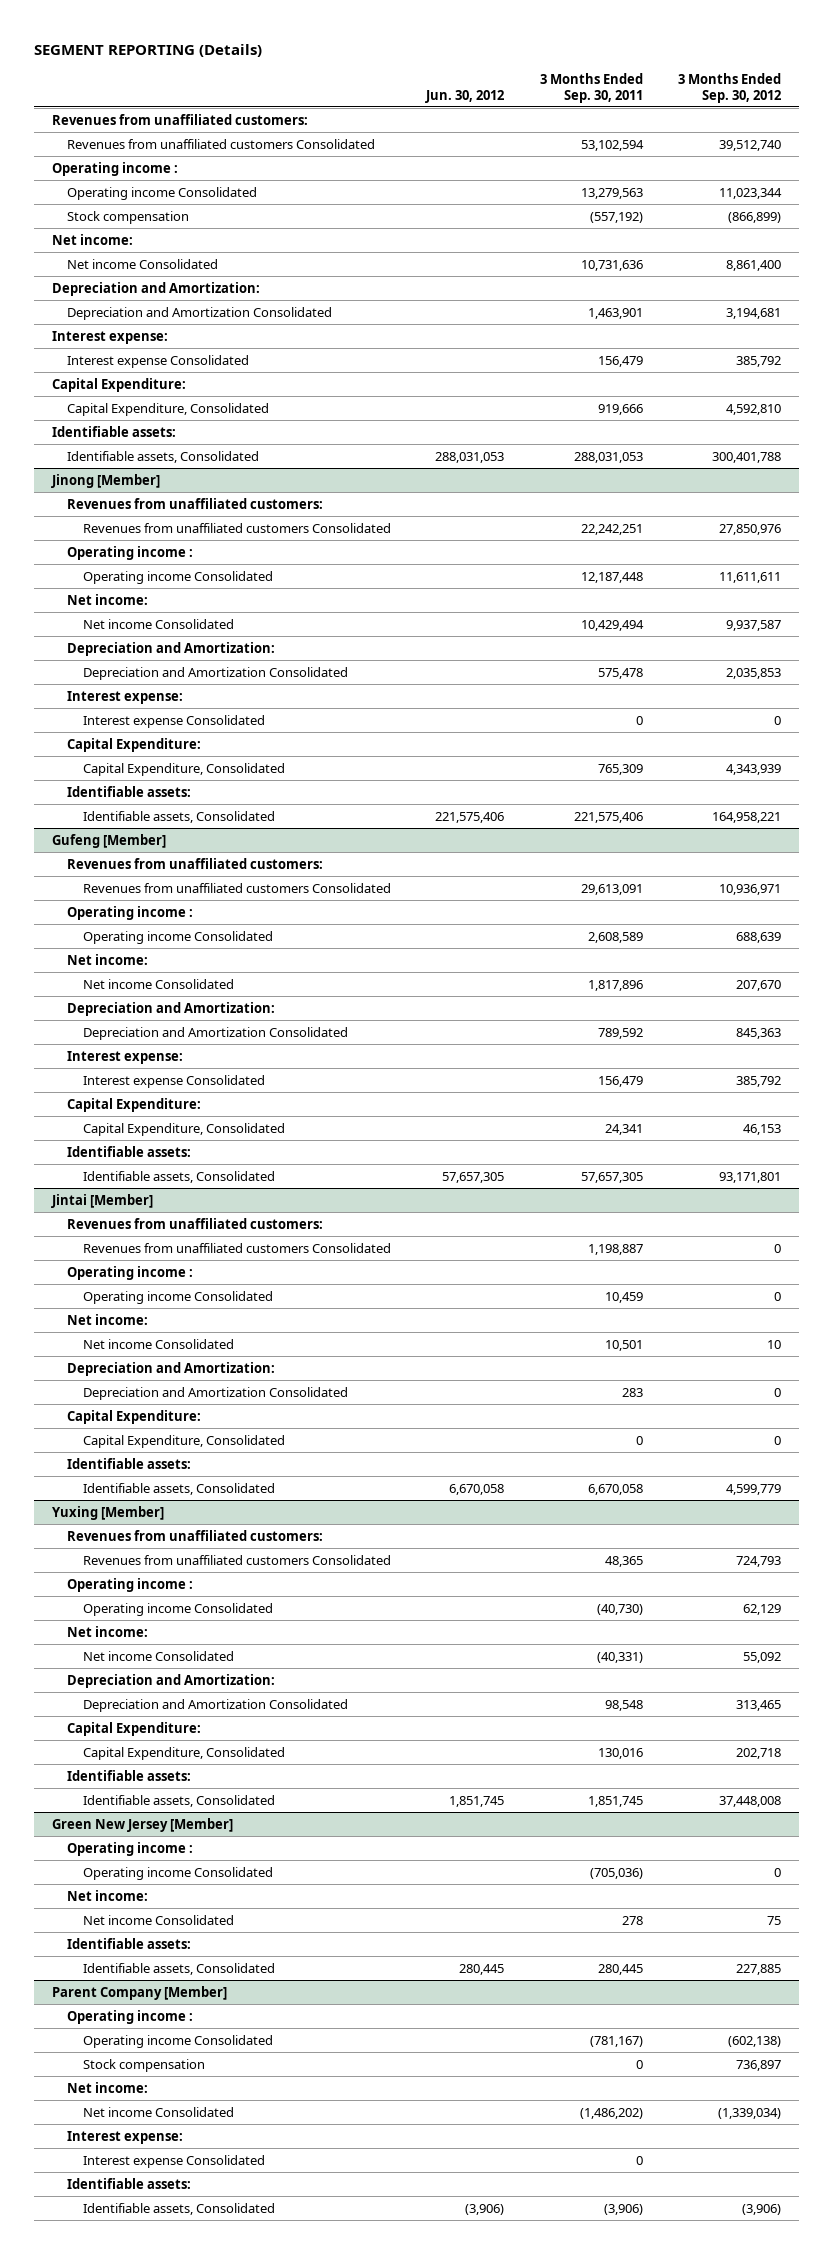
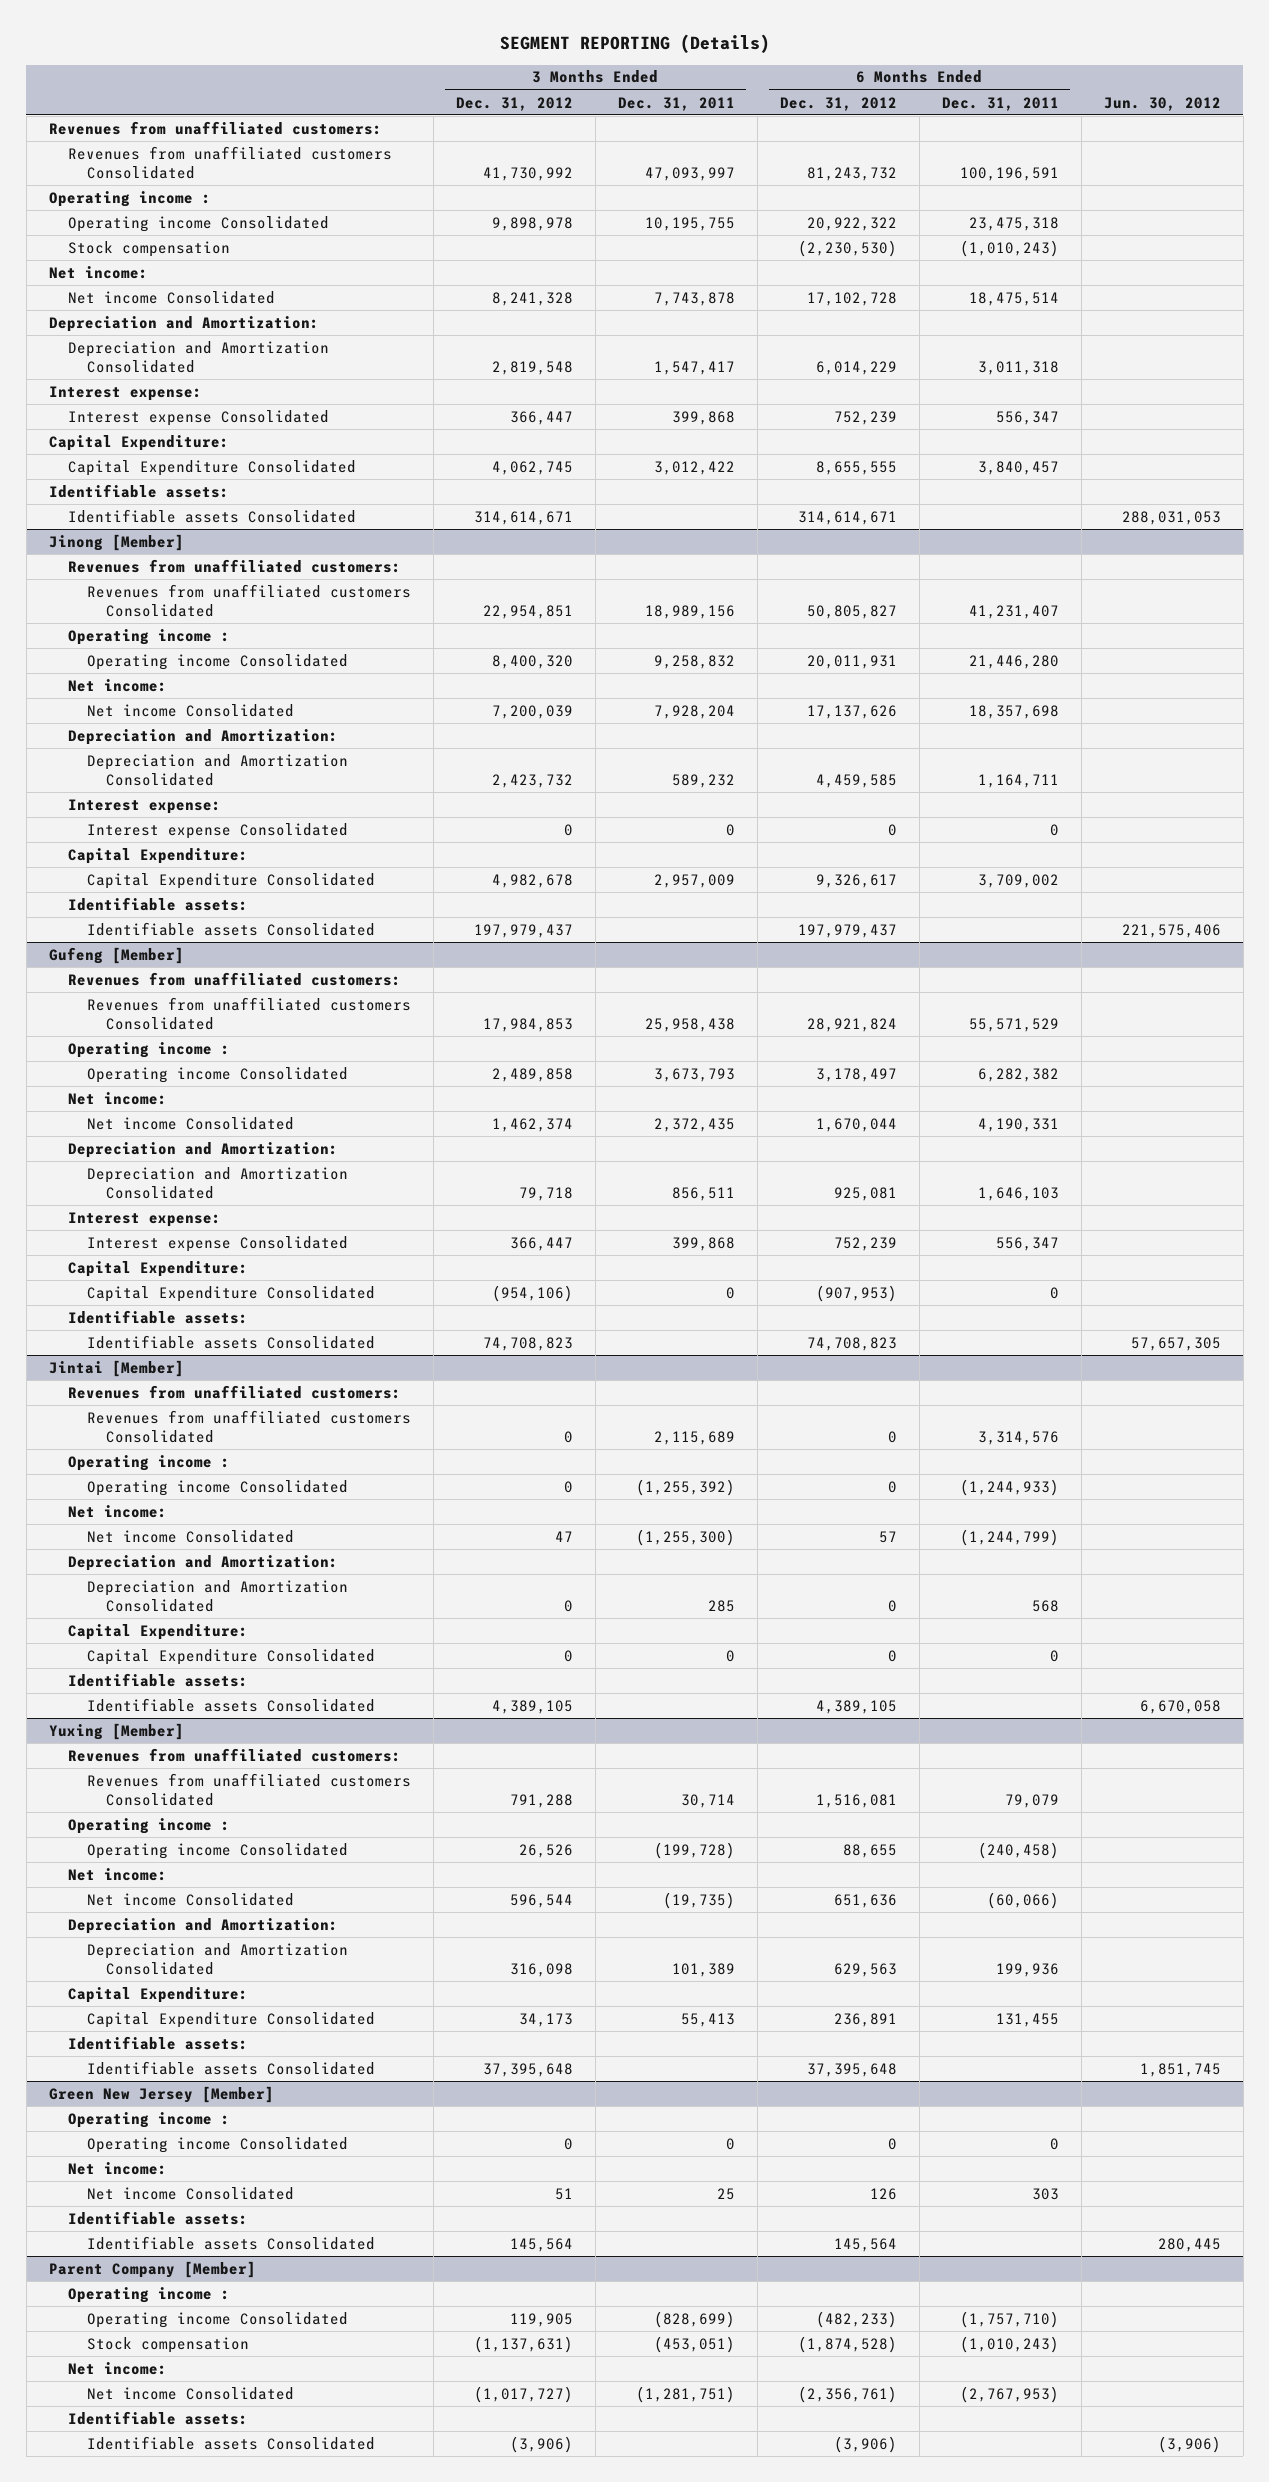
- | Jun. 30, 2012 | 3 Months Ended Sep. 30, 2011 | 3 Months Ended Sep. 30, 2012
+ | 3 Months Ended Dec. 31, 2012 | 3 Months Ended Dec. 31, 2011 | 6 Months Ended Dec. 31, 2012 | 6 Months Ended Dec. 31, 2011 | Jun. 30, 2012
- Capital Expenditure, Consolidated | | 919,666 | 4,592,810
+ Capital Expenditure Consolidated | 4,062,745 | 3,012,422 | 8,655,555 | 3,840,457 |
- Identifiable assets, Consolidated | 288,031,053 | 288,031,053 | 300,401,788
+ Identifiable assets Consolidated | 314,614,671 | | 314,614,671 | | 288,031,053
@ Jinong [Member]
- Capital Expenditure, Consolidated | | 765,309 | 4,343,939
+ Capital Expenditure Consolidated | 4,982,678 | 2,957,009 | 9,326,617 | 3,709,002 |
- Identifiable assets, Consolidated | 221,575,406 | 221,575,406 | 164,958,221
+ Identifiable assets Consolidated | 197,979,437 | | 197,979,437 | | 221,575,406
@ Gufeng [Member]
- Capital Expenditure, Consolidated | | 24,341 | 46,153
+ Capital Expenditure Consolidated | (954,106) | 0 | (907,953) | 0 |
- Identifiable assets, Consolidated | 57,657,305 | 57,657,305 | 93,171,801
+ Identifiable assets Consolidated | 74,708,823 | | 74,708,823 | | 57,657,305
@ Jintai [Member]
- Capital Expenditure, Consolidated | | 0 | 0
+ Capital Expenditure Consolidated | 0 | 0 | 0 | 0 |
- Identifiable assets, Consolidated | 6,670,058 | 6,670,058 | 4,599,779
+ Identifiable assets Consolidated | 4,389,105 | | 4,389,105 | | 6,670,058
@ Yuxing [Member]
- Capital Expenditure, Consolidated | | 130,016 | 202,718
+ Capital Expenditure Consolidated | 34,173 | 55,413 | 236,891 | 131,455 |
- Identifiable assets, Consolidated | 1,851,745 | 1,851,745 | 37,448,008
+ Identifiable assets Consolidated | 37,395,648 | | 37,395,648 | | 1,851,745
@ Green New Jersey [Member]
- Identifiable assets, Consolidated | 280,445 | 280,445 | 227,885
+ Identifiable assets Consolidated | 145,564 | | 145,564 | | 280,445
@ Parent Company [Member]
- Interest expense:
- Interest expense Consolidated | | 0 |
- Identifiable assets, Consolidated | (3,906) | (3,906) | (3,906)
+ Identifiable assets Consolidated | (3,906) | | (3,906) | | (3,906)

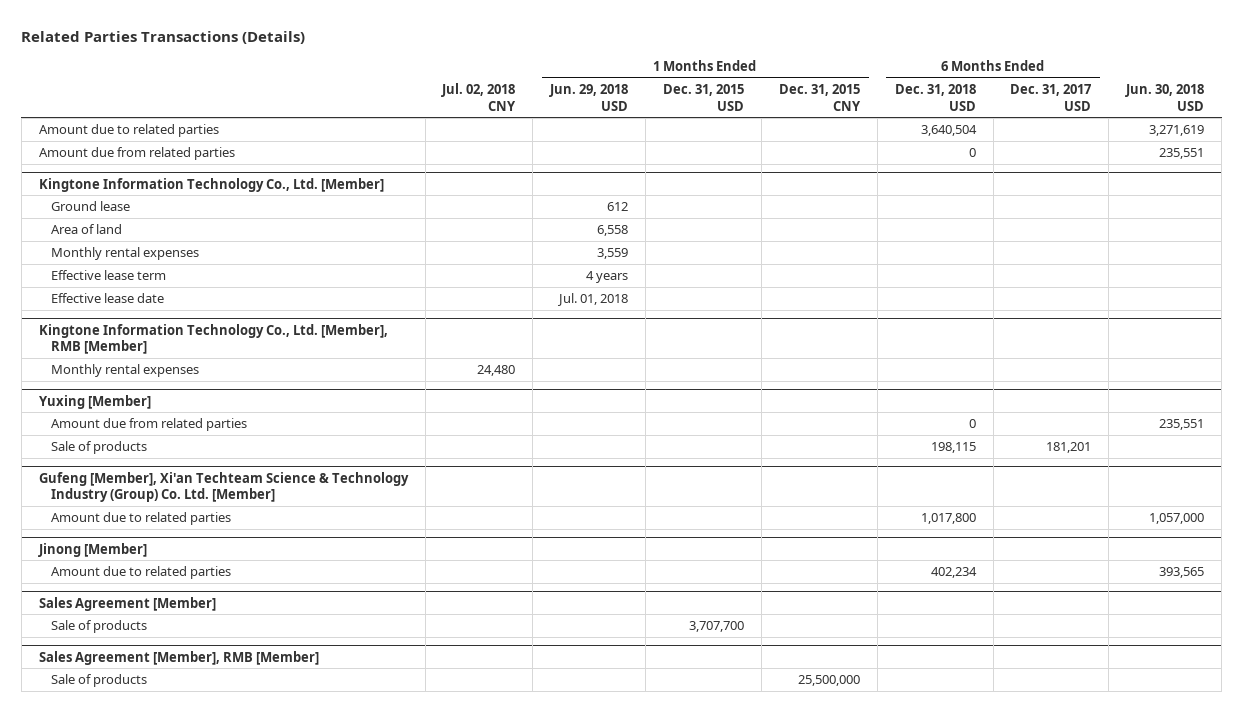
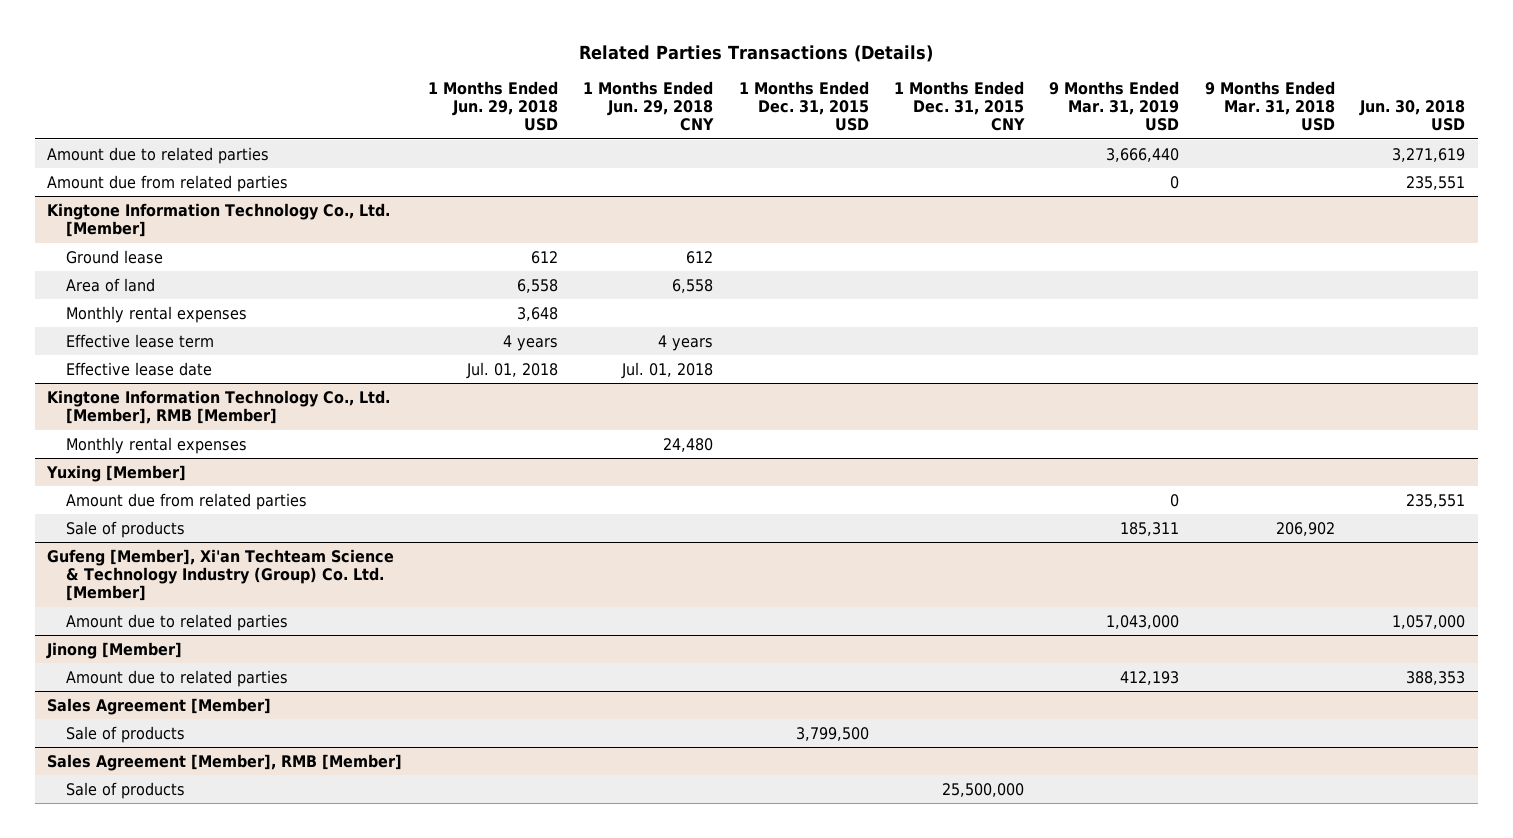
- | Jul. 02, 2018 CNY | 1 Months Ended Jun. 29, 2018 USD | 1 Months Ended Dec. 31, 2015 USD | 1 Months Ended Dec. 31, 2015 CNY | 6 Months Ended Dec. 31, 2018 USD | 6 Months Ended Dec. 31, 2017 USD | Jun. 30, 2018 USD
+ | 1 Months Ended Jun. 29, 2018 USD | 1 Months Ended Jun. 29, 2018 CNY | 1 Months Ended Dec. 31, 2015 USD | 1 Months Ended Dec. 31, 2015 CNY | 9 Months Ended Mar. 31, 2019 USD | 9 Months Ended Mar. 31, 2018 USD | Jun. 30, 2018 USD
@ Kingtone Information Technology Co., Ltd. [Member]
- Monthly rental expenses | | 3,559 | | | | |
+ Monthly rental expenses | 3,648 | | | | | |
@ Jinong [Member]
- Amount due to related parties | | | | | 402,234 | | 393,565
+ Amount due to related parties | | | | | 412,193 | | 388,353
@ Sales Agreement [Member]
- Sale of products | | | 3,707,700 | | | |
+ Sale of products | | | 3,799,500 | | | |

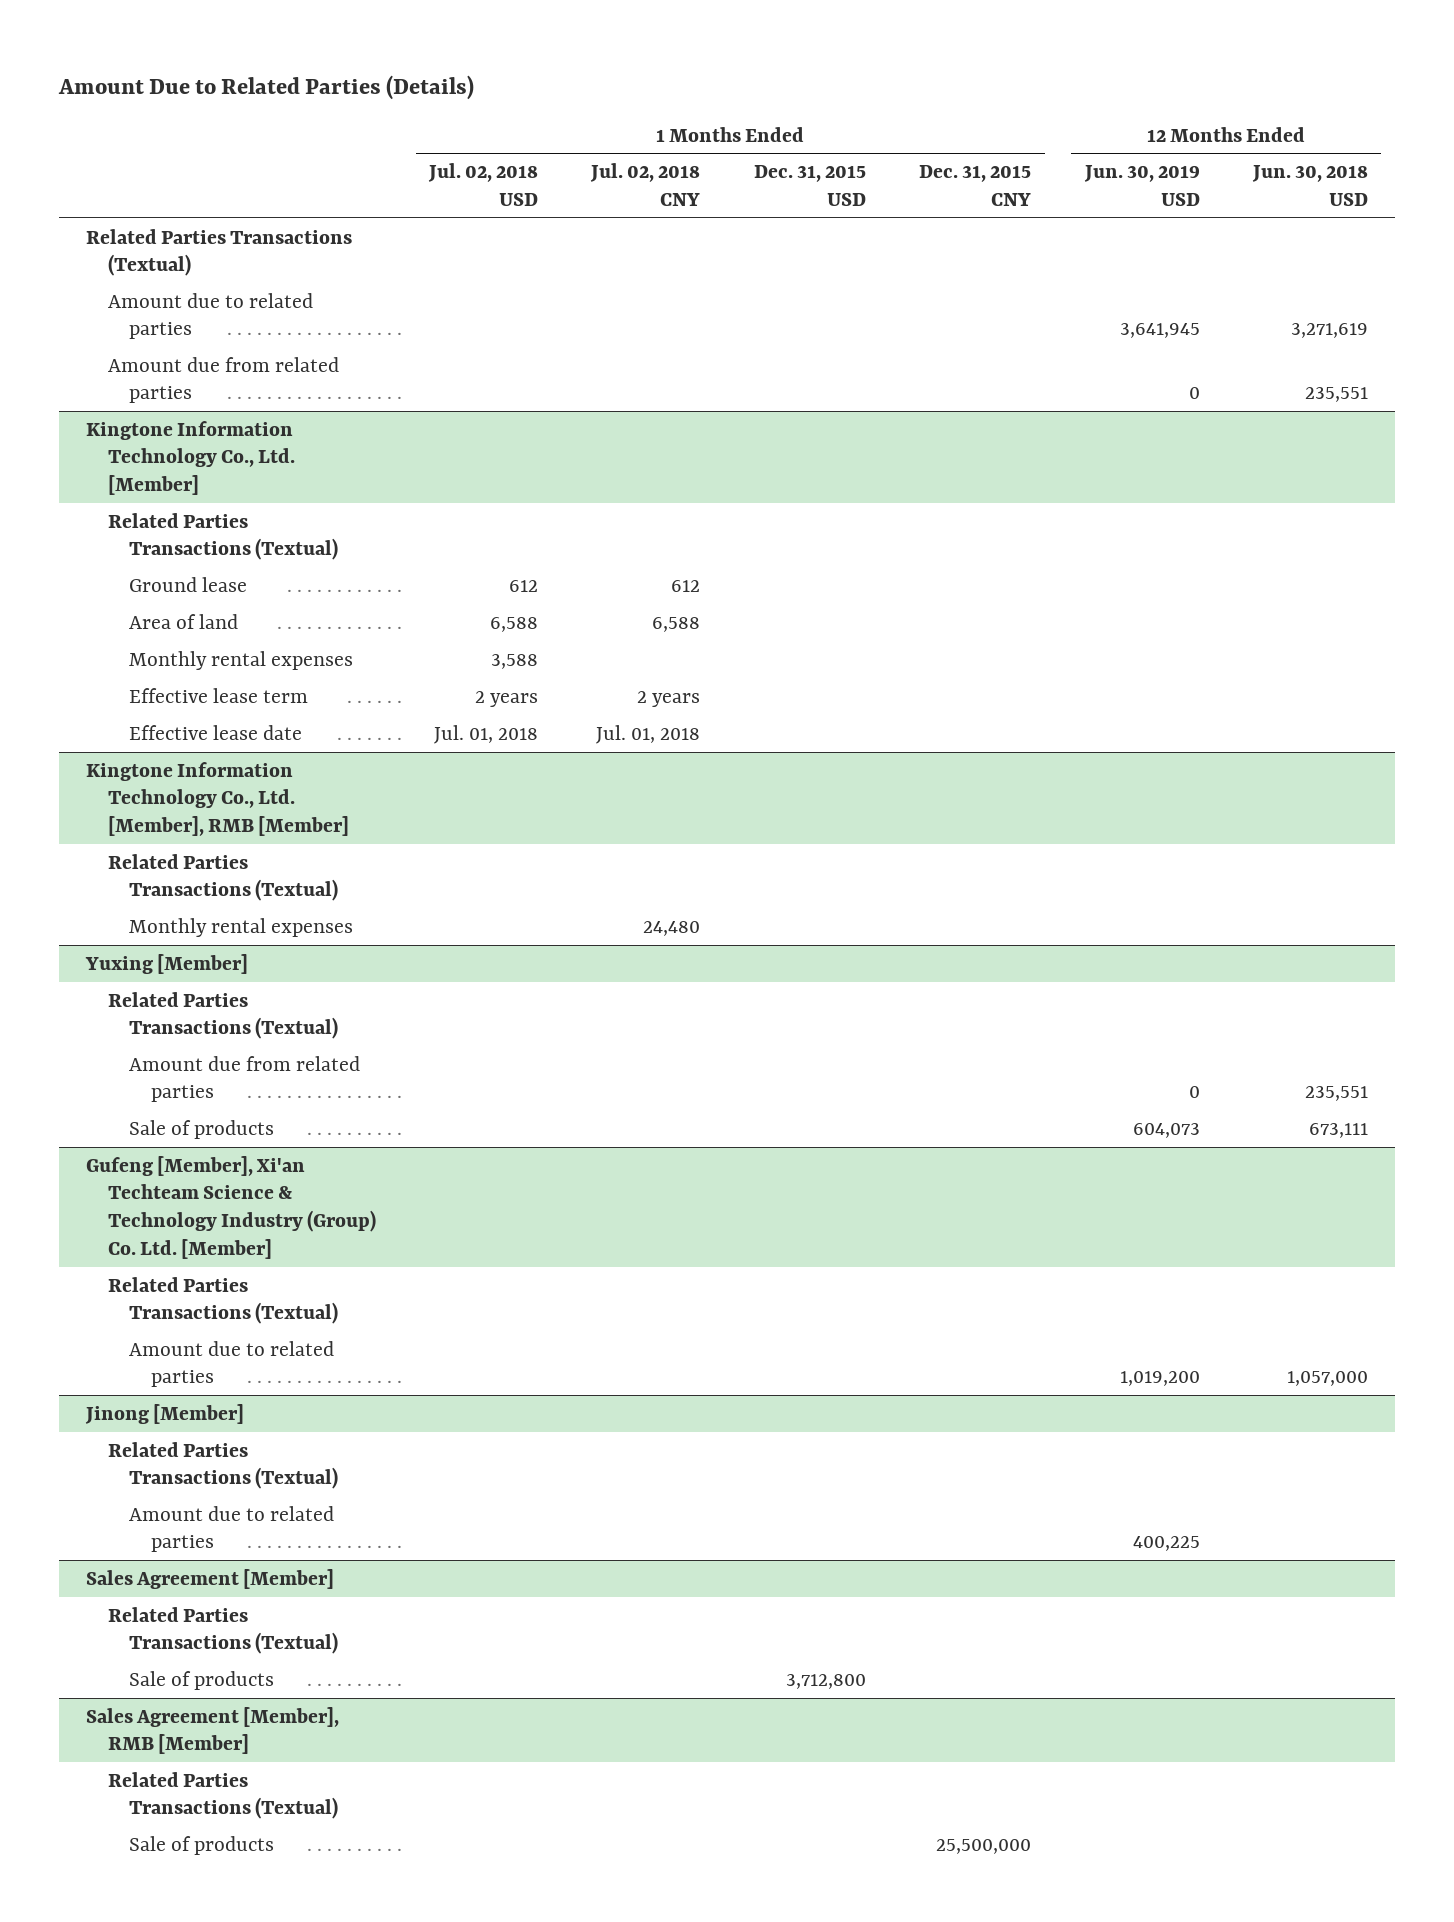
- Related Parties Transactions (Details)
+ Amount Due to Related Parties (Details)
- | 1 Months Ended Jun. 29, 2018 USD | 1 Months Ended Jun. 29, 2018 CNY | 1 Months Ended Dec. 31, 2015 USD | 1 Months Ended Dec. 31, 2015 CNY | 9 Months Ended Mar. 31, 2019 USD | 9 Months Ended Mar. 31, 2018 USD | Jun. 30, 2018 USD
+ | 1 Months Ended Jul. 02, 2018 USD | 1 Months Ended Jul. 02, 2018 CNY | 1 Months Ended Dec. 31, 2015 USD | 1 Months Ended Dec. 31, 2015 CNY | 12 Months Ended Jun. 30, 2019 USD | 12 Months Ended Jun. 30, 2018 USD
+ Related Parties Transactions (Textual)
@ Kingtone Information Technology Co., Ltd. [Member]
+ Related Parties Transactions (Textual)
@ Kingtone Information Technology Co., Ltd. [Member], RMB [Member]
+ Related Parties Transactions (Textual)
@ Yuxing [Member]
+ Related Parties Transactions (Textual)
@ Gufeng [Member], Xi'an Techteam Science & Technology Industry (Group) Co. Ltd. [Member]
+ Related Parties Transactions (Textual)
@ Jinong [Member]
+ Related Parties Transactions (Textual)
@ Sales Agreement [Member]
- Sale of products | | | 3,799,500 | | | |
+ Related Parties Transactions (Textual)
+ Sale of products | | | 3,712,800 | | |
@ Sales Agreement [Member], RMB [Member]
+ Related Parties Transactions (Textual)

